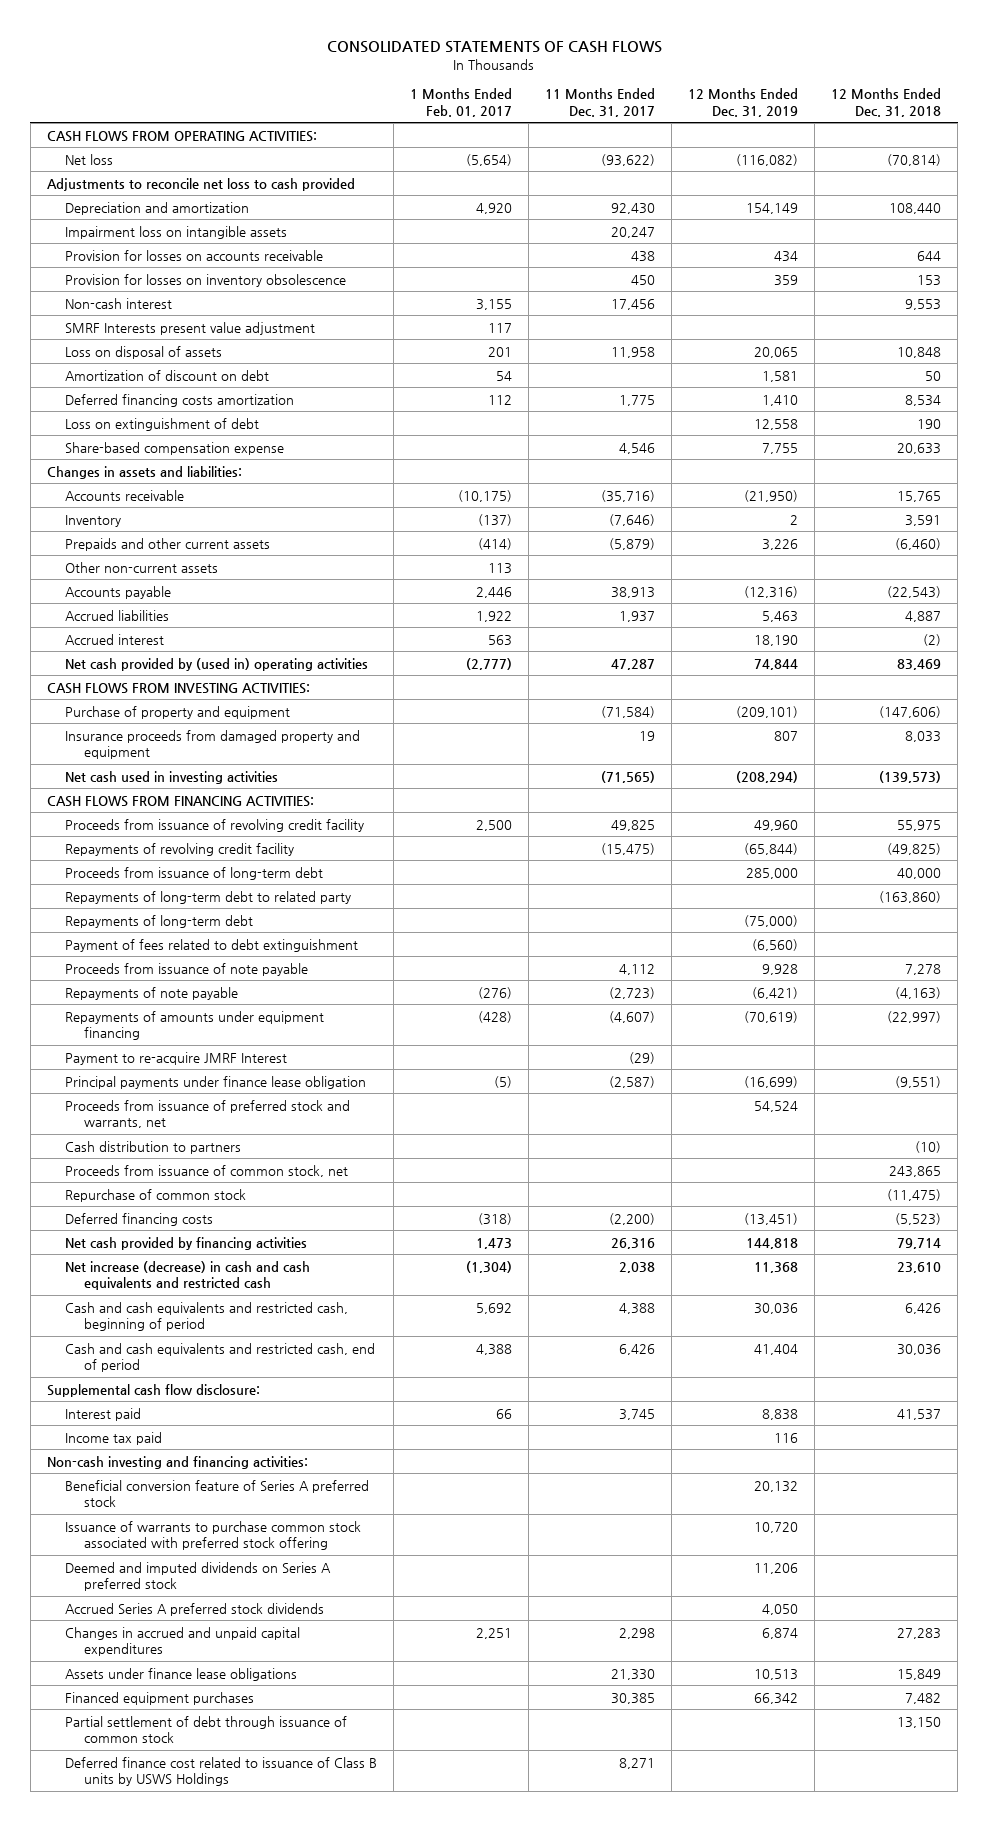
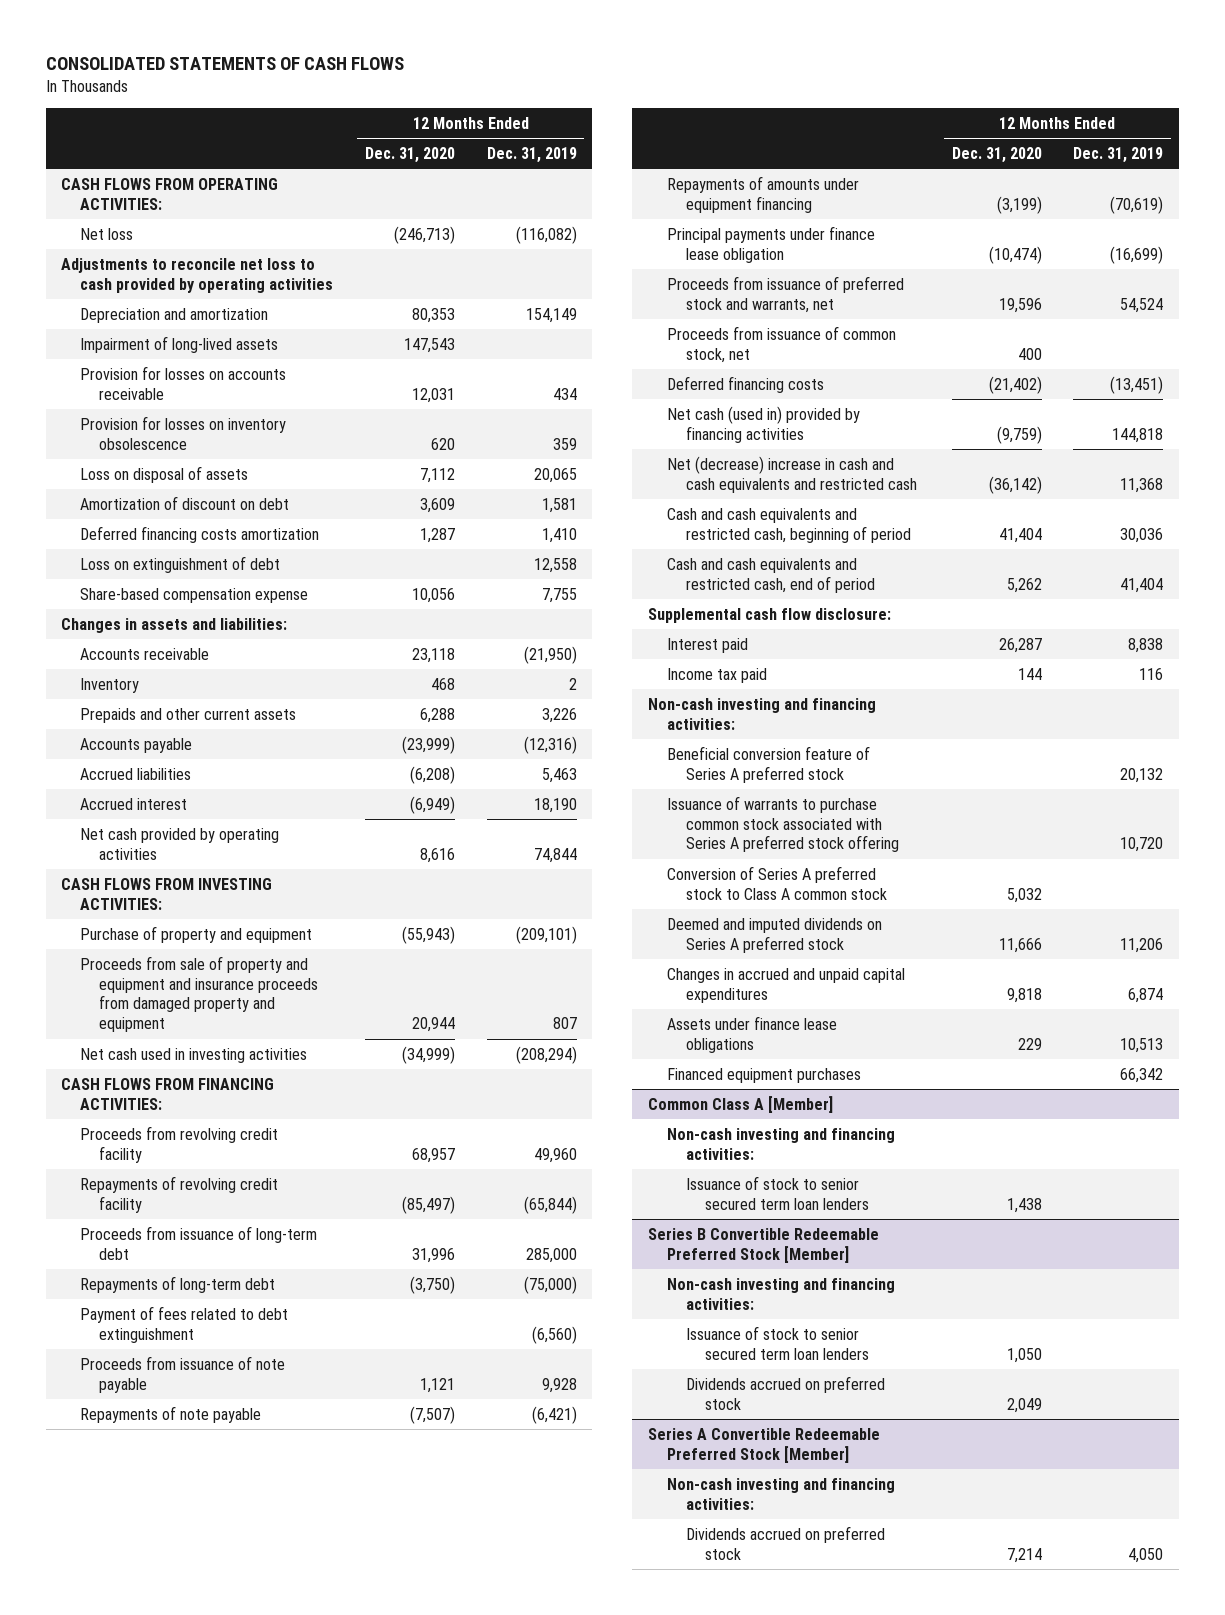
- | 1 Months Ended Feb. 01, 2017 | 11 Months Ended Dec. 31, 2017 | 12 Months Ended Dec. 31, 2019 | 12 Months Ended Dec. 31, 2018
+ | 12 Months Ended Dec. 31, 2020 | 12 Months Ended Dec. 31, 2019
- Adjustments to reconcile net loss to cash provided
+ Adjustments to reconcile net loss to cash provided by operating activities
- Impairment loss on intangible assets | | 20,247 | |
+ Impairment of long-lived assets | 147,543 |
- Non-cash interest | 3,155 | 17,456 | | 9,553
- SMRF Interests present value adjustment | 117 | | |
- Other non-current assets | 113 | | |
- Net cash provided by (used in) operating activities | (2,777) | 47,287 | 74,844 | 83,469
+ Net cash provided by operating activities | 8,616 | 74,844
- Insurance proceeds from damaged property and equipment | | 19 | 807 | 8,033
+ Proceeds from sale of property and equipment and insurance proceeds from damaged property and equipment | 20,944 | 807
- Proceeds from issuance of revolving credit facility | 2,500 | 49,825 | 49,960 | 55,975
+ Proceeds from revolving credit facility | 68,957 | 49,960
- Repayments of long-term debt to related party | | | | (163,860)
- Payment to re-acquire JMRF Interest | | (29) | |
- Cash distribution to partners | | | | (10)
- Repurchase of common stock | | | | (11,475)
- Net cash provided by financing activities | 1,473 | 26,316 | 144,818 | 79,714
- Net increase (decrease) in cash and cash equivalents and restricted cash | (1,304) | 2,038 | 11,368 | 23,610
+ Net cash (used in) provided by financing activities | (9,759) | 144,818
+ Net (decrease) increase in cash and cash equivalents and restricted cash | (36,142) | 11,368
- Issuance of warrants to purchase common stock associated with preferred stock offering | | | 10,720 |
+ Issuance of warrants to purchase common stock associated with Series A preferred stock offering | | 10,720
+ Conversion of Series A preferred stock to Class A common stock | 5,032 |
- Accrued Series A preferred stock dividends | | | 4,050 |
- Partial settlement of debt through issuance of common stock | | | | 13,150
- Deferred finance cost related to issuance of Class B units by USWS Holdings | | 8,271 | |
+ Common Class A [Member]
+ Non-cash investing and financing activities:
+ Issuance of stock to senior secured term loan lenders | 1,438 |
+ Series B Convertible Redeemable Preferred Stock [Member]
+ Non-cash investing and financing activities:
+ Issuance of stock to senior secured term loan lenders | 1,050 |
+ Dividends accrued on preferred stock | 2,049 |
+ Series A Convertible Redeemable Preferred Stock [Member]
+ Non-cash investing and financing activities:
+ Dividends accrued on preferred stock | 7,214 | 4,050

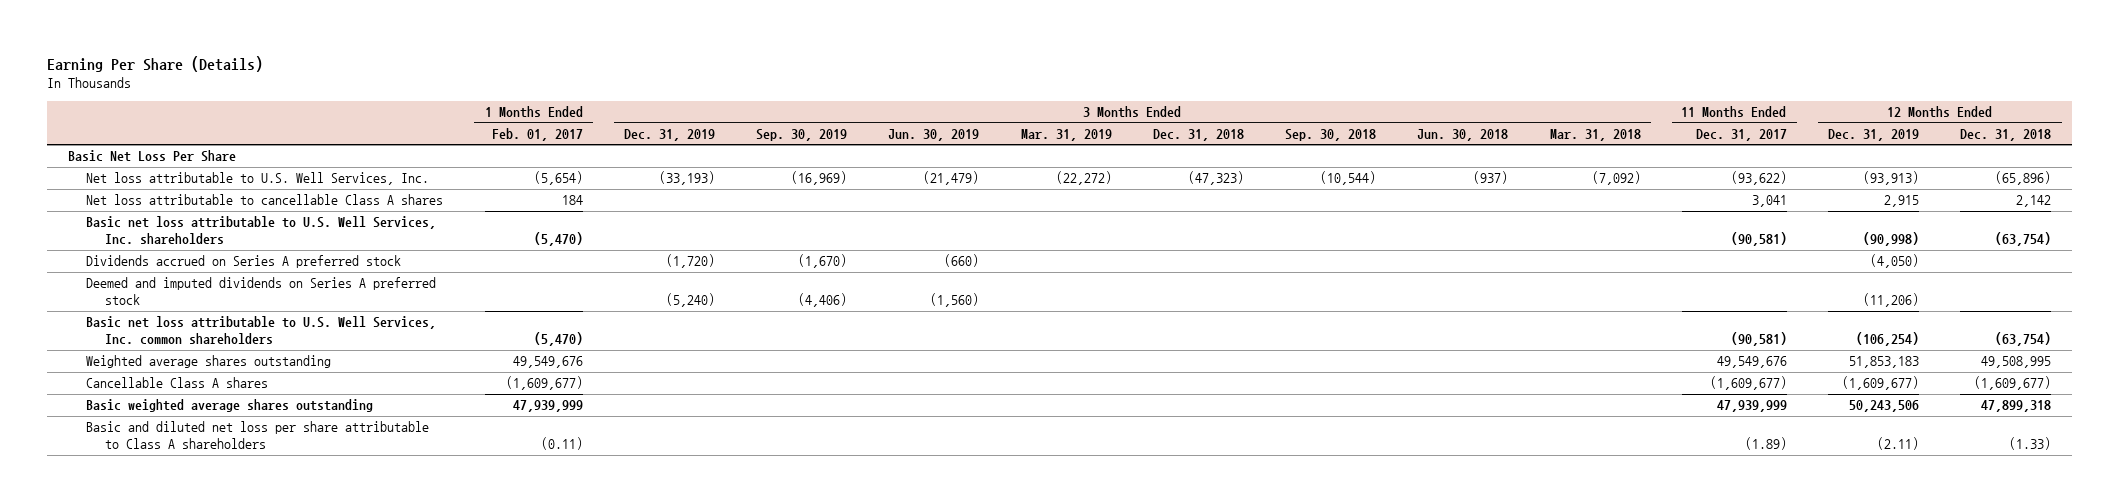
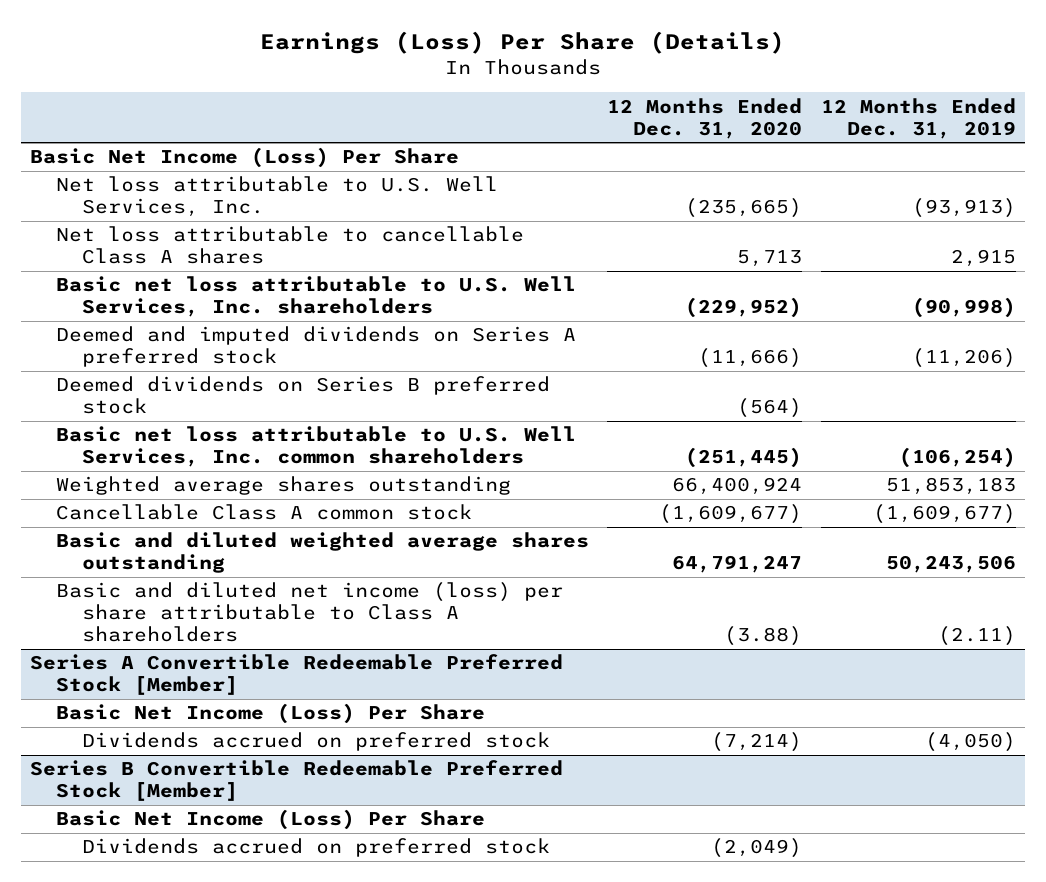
- Earning Per Share (Details)
+ Earnings (Loss) Per Share (Details)
- | 1 Months Ended Feb. 01, 2017 | 3 Months Ended Dec. 31, 2019 | 3 Months Ended Sep. 30, 2019 | 3 Months Ended Jun. 30, 2019 | 3 Months Ended Mar. 31, 2019 | 3 Months Ended Dec. 31, 2018 | 3 Months Ended Sep. 30, 2018 | 3 Months Ended Jun. 30, 2018 | 3 Months Ended Mar. 31, 2018 | 11 Months Ended Dec. 31, 2017 | 12 Months Ended Dec. 31, 2019 | 12 Months Ended Dec. 31, 2018
+ | 12 Months Ended Dec. 31, 2020 | 12 Months Ended Dec. 31, 2019
- Basic Net Loss Per Share
+ Basic Net Income (Loss) Per Share
- Dividends accrued on Series A preferred stock | | (1,720) | (1,670) | (660) | | | | | | | (4,050) |
+ Deemed dividends on Series B preferred stock | (564) |
- Cancellable Class A shares | (1,609,677) | | | | | | | | | (1,609,677) | (1,609,677) | (1,609,677)
- Basic weighted average shares outstanding | 47,939,999 | | | | | | | | | 47,939,999 | 50,243,506 | 47,899,318
- Basic and diluted net loss per share attributable to Class A shareholders | (0.11) | | | | | | | | | (1.89) | (2.11) | (1.33)
+ Cancellable Class A common stock | (1,609,677) | (1,609,677)
+ Basic and diluted weighted average shares outstanding | 64,791,247 | 50,243,506
+ Basic and diluted net income (loss) per share attributable to Class A shareholders | (3.88) | (2.11)
+ Series A Convertible Redeemable Preferred Stock [Member]
+ Basic Net Income (Loss) Per Share
+ Dividends accrued on preferred stock | (7,214) | (4,050)
+ Series B Convertible Redeemable Preferred Stock [Member]
+ Basic Net Income (Loss) Per Share
+ Dividends accrued on preferred stock | (2,049) |

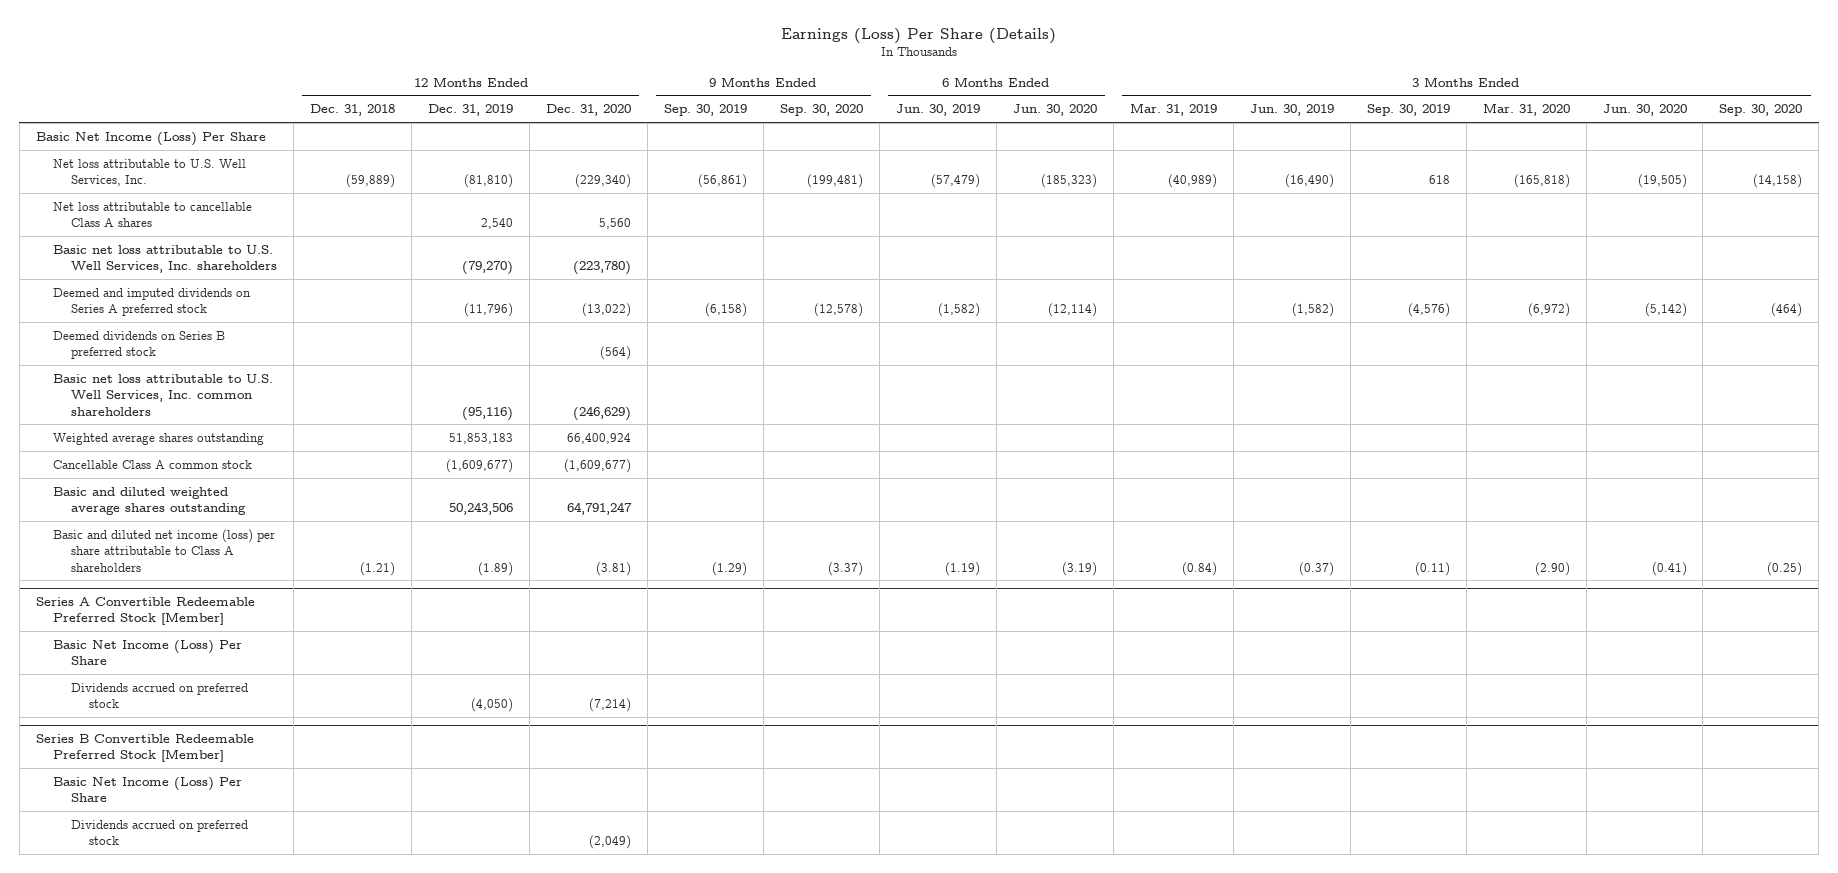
- | 12 Months Ended Dec. 31, 2020 | 12 Months Ended Dec. 31, 2019
+ | 12 Months Ended Dec. 31, 2018 | 12 Months Ended Dec. 31, 2019 | 12 Months Ended Dec. 31, 2020 | 9 Months Ended Sep. 30, 2019 | 9 Months Ended Sep. 30, 2020 | 6 Months Ended Jun. 30, 2019 | 6 Months Ended Jun. 30, 2020 | 3 Months Ended Mar. 31, 2019 | 3 Months Ended Jun. 30, 2019 | 3 Months Ended Sep. 30, 2019 | 3 Months Ended Mar. 31, 2020 | 3 Months Ended Jun. 30, 2020 | 3 Months Ended Sep. 30, 2020
- Net loss attributable to U.S. Well Services, Inc. | (235,665) | (93,913)
- Net loss attributable to cancellable Class A shares | 5,713 | 2,915
- Basic net loss attributable to U.S. Well Services, Inc. shareholders | (229,952) | (90,998)
- Deemed and imputed dividends on Series A preferred stock | (11,666) | (11,206)
+ Net loss attributable to U.S. Well Services, Inc. | (59,889) | (81,810) | (229,340) | (56,861) | (199,481) | (57,479) | (185,323) | (40,989) | (16,490) | 618 | (165,818) | (19,505) | (14,158)
+ Net loss attributable to cancellable Class A shares | | 2,540 | 5,560 | | | | | | | | | |
+ Basic net loss attributable to U.S. Well Services, Inc. shareholders | | (79,270) | (223,780) | | | | | | | | | |
+ Deemed and imputed dividends on Series A preferred stock | | (11,796) | (13,022) | (6,158) | (12,578) | (1,582) | (12,114) | | (1,582) | (4,576) | (6,972) | (5,142) | (464)
- Basic net loss attributable to U.S. Well Services, Inc. common shareholders | (251,445) | (106,254)
+ Basic net loss attributable to U.S. Well Services, Inc. common shareholders | | (95,116) | (246,629) | | | | | | | | | |
- Basic and diluted net income (loss) per share attributable to Class A shareholders | (3.88) | (2.11)
+ Basic and diluted net income (loss) per share attributable to Class A shareholders | (1.21) | (1.89) | (3.81) | (1.29) | (3.37) | (1.19) | (3.19) | (0.84) | (0.37) | (0.11) | (2.90) | (0.41) | (0.25)

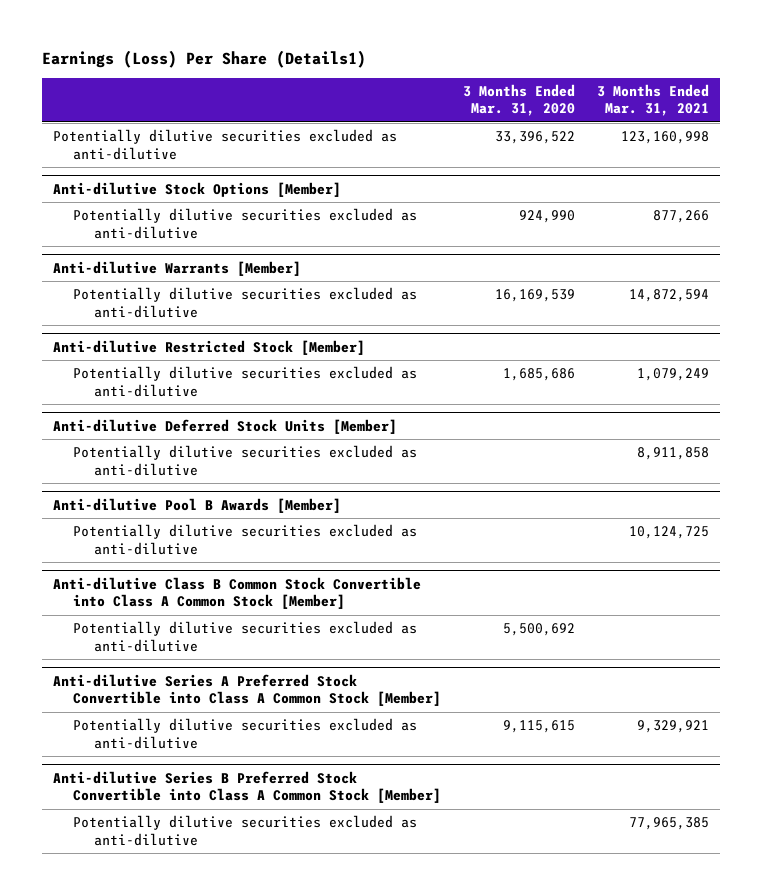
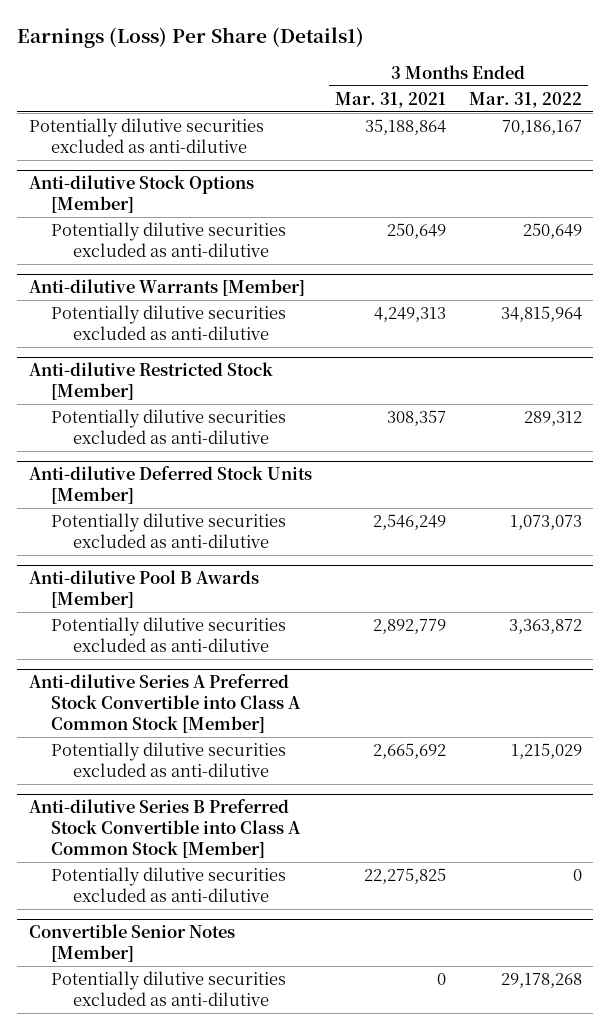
- | 3 Months Ended Mar. 31, 2020 | 3 Months Ended Mar. 31, 2021
+ | 3 Months Ended Mar. 31, 2021 | 3 Months Ended Mar. 31, 2022
- Potentially dilutive securities excluded as anti-dilutive | 33,396,522 | 123,160,998
+ Potentially dilutive securities excluded as anti-dilutive | 35,188,864 | 70,186,167
@ Anti-dilutive Stock Options [Member]
- Potentially dilutive securities excluded as anti-dilutive | 924,990 | 877,266
+ Potentially dilutive securities excluded as anti-dilutive | 250,649 | 250,649
@ Anti-dilutive Warrants [Member]
- Potentially dilutive securities excluded as anti-dilutive | 16,169,539 | 14,872,594
+ Potentially dilutive securities excluded as anti-dilutive | 4,249,313 | 34,815,964
@ Anti-dilutive Restricted Stock [Member]
- Potentially dilutive securities excluded as anti-dilutive | 1,685,686 | 1,079,249
+ Potentially dilutive securities excluded as anti-dilutive | 308,357 | 289,312
@ Anti-dilutive Deferred Stock Units [Member]
- Potentially dilutive securities excluded as anti-dilutive | | 8,911,858
+ Potentially dilutive securities excluded as anti-dilutive | 2,546,249 | 1,073,073
@ Anti-dilutive Pool B Awards [Member]
- Potentially dilutive securities excluded as anti-dilutive | | 10,124,725
- Anti-dilutive Class B Common Stock Convertible into Class A Common Stock [Member]
- Potentially dilutive securities excluded as anti-dilutive | 5,500,692 |
@ Anti-dilutive Pool B Awards [Member]
+ Potentially dilutive securities excluded as anti-dilutive | 2,892,779 | 3,363,872
@ Anti-dilutive Series A Preferred Stock Convertible into Class A Common Stock [Member]
- Potentially dilutive securities excluded as anti-dilutive | 9,115,615 | 9,329,921
+ Potentially dilutive securities excluded as anti-dilutive | 2,665,692 | 1,215,029
@ Anti-dilutive Series B Preferred Stock Convertible into Class A Common Stock [Member]
- Potentially dilutive securities excluded as anti-dilutive | | 77,965,385
+ Potentially dilutive securities excluded as anti-dilutive | 22,275,825 | 0
+ Convertible Senior Notes [Member]
+ Potentially dilutive securities excluded as anti-dilutive | 0 | 29,178,268

